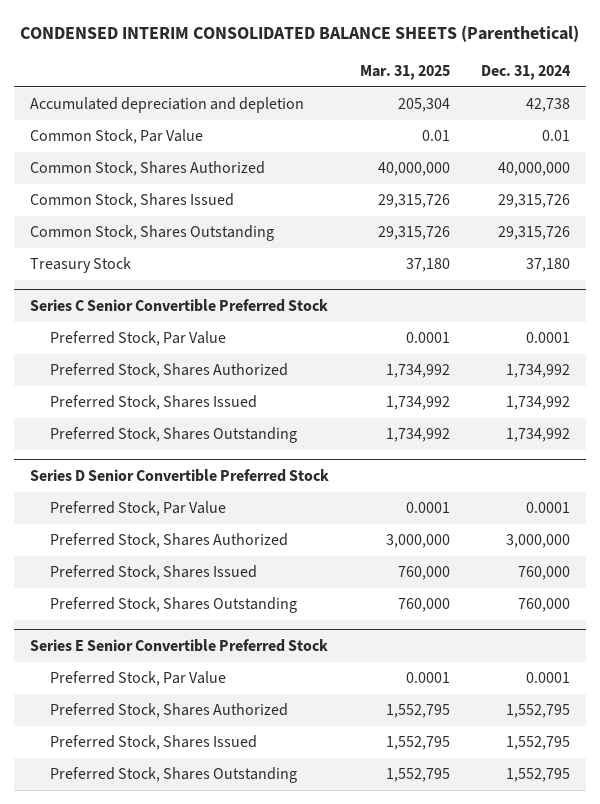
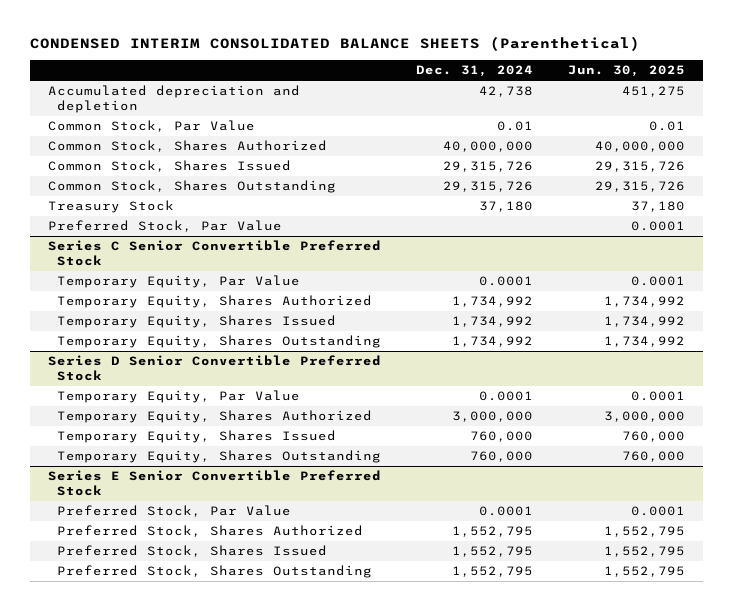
- | Mar. 31, 2025 | Dec. 31, 2024
+ | Dec. 31, 2024 | Jun. 30, 2025
+ Preferred Stock, Par Value | | 0.0001
@ Series C Senior Convertible Preferred Stock
- Preferred Stock, Par Value | 0.0001 | 0.0001
- Preferred Stock, Shares Authorized | 1,734,992 | 1,734,992
- Preferred Stock, Shares Issued | 1,734,992 | 1,734,992
- Preferred Stock, Shares Outstanding | 1,734,992 | 1,734,992
+ Temporary Equity, Par Value | 0.0001 | 0.0001
+ Temporary Equity, Shares Authorized | 1,734,992 | 1,734,992
+ Temporary Equity, Shares Issued | 1,734,992 | 1,734,992
+ Temporary Equity, Shares Outstanding | 1,734,992 | 1,734,992
@ Series D Senior Convertible Preferred Stock
- Preferred Stock, Par Value | 0.0001 | 0.0001
- Preferred Stock, Shares Authorized | 3,000,000 | 3,000,000
- Preferred Stock, Shares Issued | 760,000 | 760,000
- Preferred Stock, Shares Outstanding | 760,000 | 760,000
+ Temporary Equity, Par Value | 0.0001 | 0.0001
+ Temporary Equity, Shares Authorized | 3,000,000 | 3,000,000
+ Temporary Equity, Shares Issued | 760,000 | 760,000
+ Temporary Equity, Shares Outstanding | 760,000 | 760,000

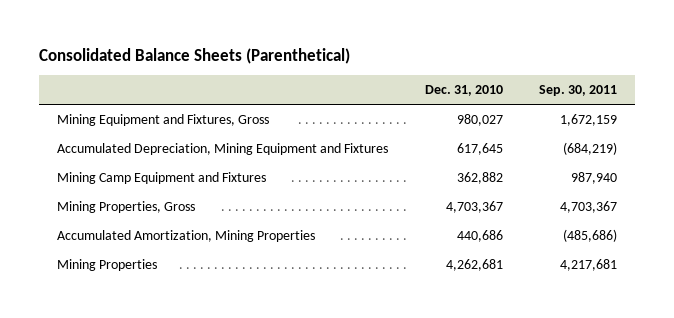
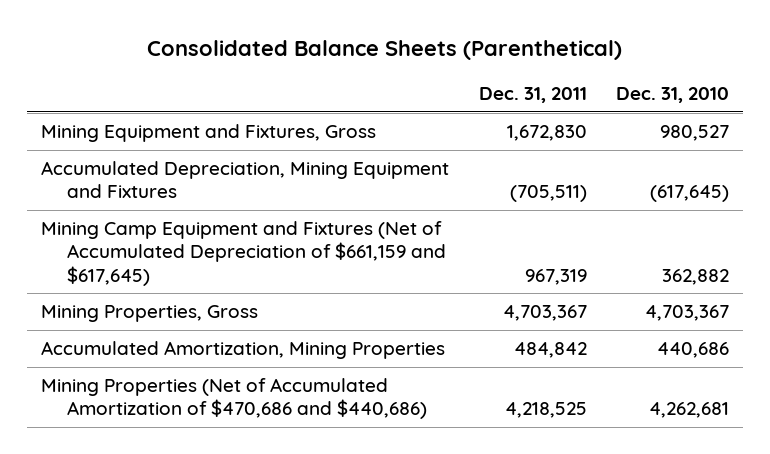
- | Dec. 31, 2010 | Sep. 30, 2011
+ | Dec. 31, 2011 | Dec. 31, 2010
- Mining Equipment and Fixtures, Gross | 980,027 | 1,672,159
- Accumulated Depreciation, Mining Equipment and Fixtures | 617,645 | (684,219)
- Mining Camp Equipment and Fixtures | 362,882 | 987,940
+ Mining Equipment and Fixtures, Gross | 1,672,830 | 980,527
+ Accumulated Depreciation, Mining Equipment and Fixtures | (705,511) | (617,645)
+ Mining Camp Equipment and Fixtures (Net of Accumulated Depreciation of $661,159 and $617,645) | 967,319 | 362,882
- Mining Properties | 4,262,681 | 4,217,681
+ Mining Properties (Net of Accumulated Amortization of $470,686 and $440,686) | 4,218,525 | 4,262,681

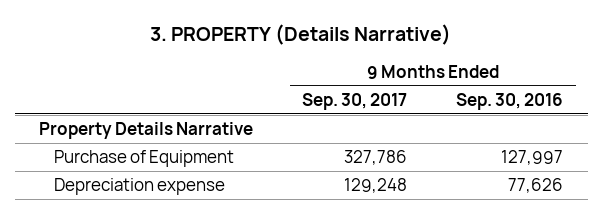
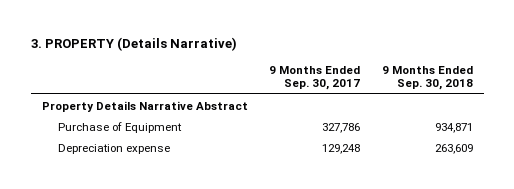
- | 9 Months Ended Sep. 30, 2017 | 9 Months Ended Sep. 30, 2016
+ | 9 Months Ended Sep. 30, 2017 | 9 Months Ended Sep. 30, 2018
- Property Details Narrative
+ Property Details Narrative Abstract

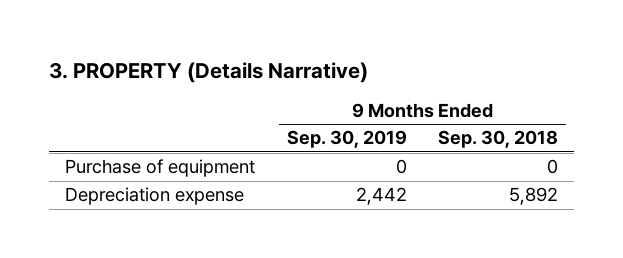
- | 9 Months Ended Sep. 30, 2017 | 9 Months Ended Sep. 30, 2018
+ | 9 Months Ended Sep. 30, 2019 | 9 Months Ended Sep. 30, 2018
- Property Details Narrative Abstract
- Purchase of Equipment | 327,786 | 934,871
- Depreciation expense | 129,248 | 263,609
+ Purchase of equipment | 0 | 0
+ Depreciation expense | 2,442 | 5,892

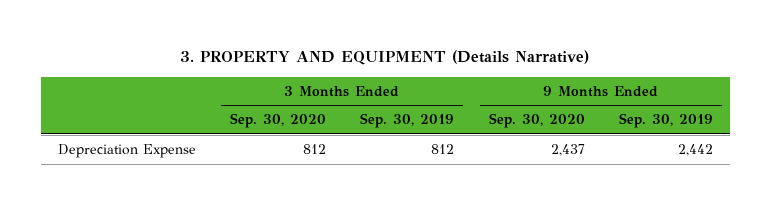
- 3. PROPERTY (Details Narrative)
+ 3. PROPERTY AND EQUIPMENT (Details Narrative)
- | 9 Months Ended Sep. 30, 2019 | 9 Months Ended Sep. 30, 2018
+ | 3 Months Ended Sep. 30, 2020 | 3 Months Ended Sep. 30, 2019 | 9 Months Ended Sep. 30, 2020 | 9 Months Ended Sep. 30, 2019
- Purchase of equipment | 0 | 0
- Depreciation expense | 2,442 | 5,892
+ Depreciation Expense | 812 | 812 | 2,437 | 2,442

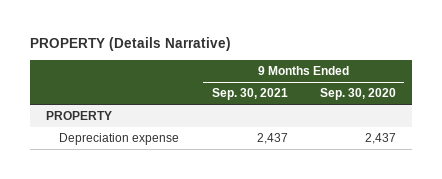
- 3. PROPERTY AND EQUIPMENT (Details Narrative)
+ PROPERTY (Details Narrative)
- | 3 Months Ended Sep. 30, 2020 | 3 Months Ended Sep. 30, 2019 | 9 Months Ended Sep. 30, 2020 | 9 Months Ended Sep. 30, 2019
+ | 9 Months Ended Sep. 30, 2021 | 9 Months Ended Sep. 30, 2020
- Depreciation Expense | 812 | 812 | 2,437 | 2,442
+ PROPERTY
+ Depreciation expense | 2,437 | 2,437

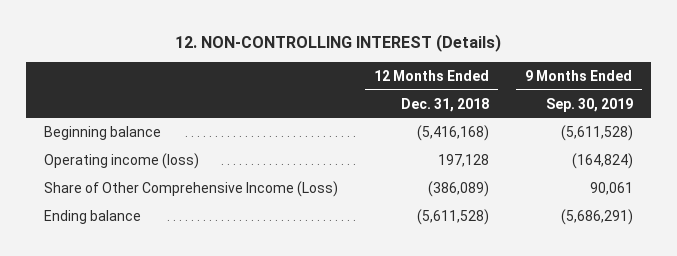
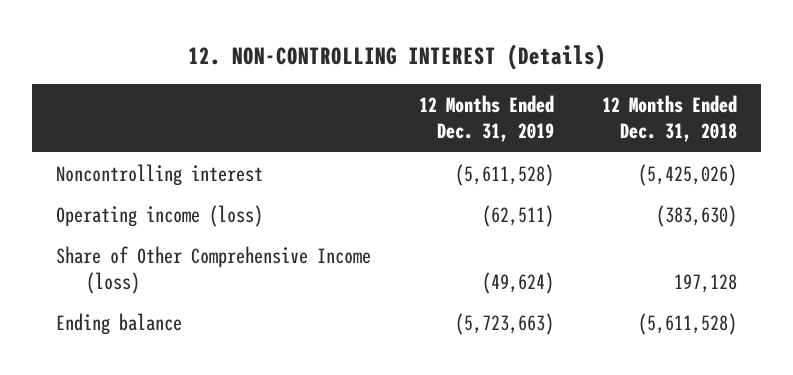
- | 12 Months Ended Dec. 31, 2018 | 9 Months Ended Sep. 30, 2019
+ | 12 Months Ended Dec. 31, 2019 | 12 Months Ended Dec. 31, 2018
- Beginning balance | (5,416,168) | (5,611,528)
- Operating income (loss) | 197,128 | (164,824)
- Share of Other Comprehensive Income (Loss) | (386,089) | 90,061
+ Noncontrolling interest | (5,611,528) | (5,425,026)
+ Operating income (loss) | (62,511) | (383,630)
+ Share of Other Comprehensive Income (loss) | (49,624) | 197,128

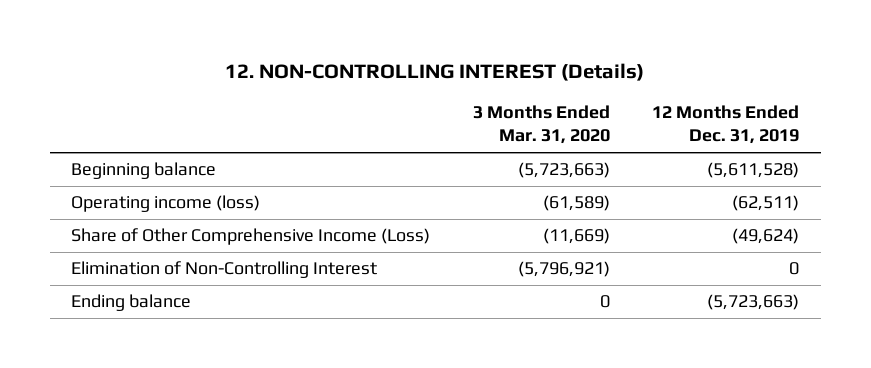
- | 12 Months Ended Dec. 31, 2019 | 12 Months Ended Dec. 31, 2018
+ | 3 Months Ended Mar. 31, 2020 | 12 Months Ended Dec. 31, 2019
- Noncontrolling interest | (5,611,528) | (5,425,026)
+ Beginning balance | (5,723,663) | (5,611,528)
- Share of Other Comprehensive Income (loss) | (49,624) | 197,128
+ Share of Other Comprehensive Income (Loss) | (11,669) | (49,624)
+ Elimination of Non-Controlling Interest | (5,796,921) | 0

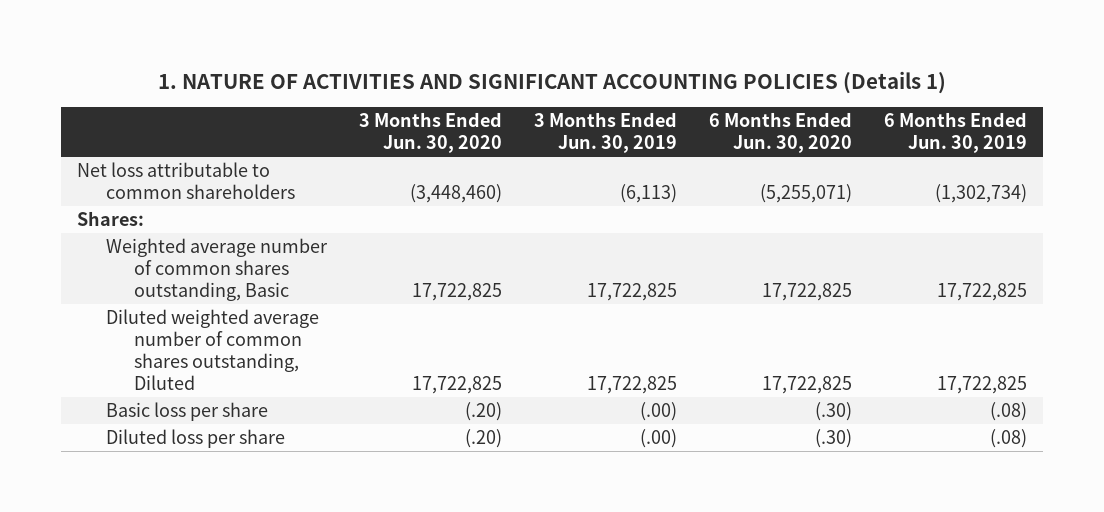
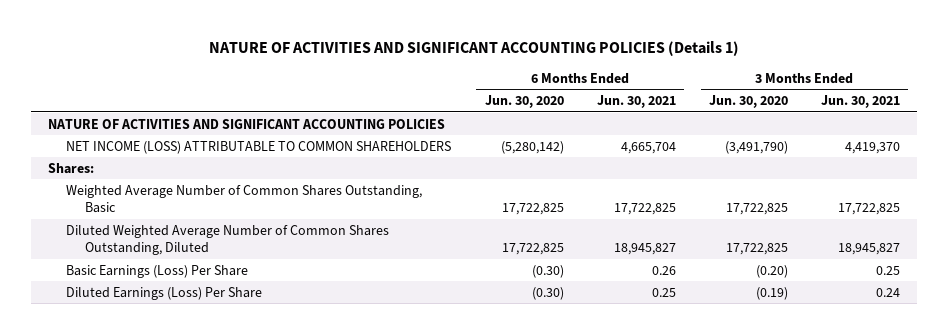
- 1. NATURE OF ACTIVITIES AND SIGNIFICANT ACCOUNTING POLICIES (Details 1)
+ NATURE OF ACTIVITIES AND SIGNIFICANT ACCOUNTING POLICIES (Details 1)
- | 3 Months Ended Jun. 30, 2020 | 3 Months Ended Jun. 30, 2019 | 6 Months Ended Jun. 30, 2020 | 6 Months Ended Jun. 30, 2019
+ | 6 Months Ended Jun. 30, 2020 | 6 Months Ended Jun. 30, 2021 | 3 Months Ended Jun. 30, 2020 | 3 Months Ended Jun. 30, 2021
- Net loss attributable to common shareholders | (3,448,460) | (6,113) | (5,255,071) | (1,302,734)
+ NATURE OF ACTIVITIES AND SIGNIFICANT ACCOUNTING POLICIES
+ NET INCOME (LOSS) ATTRIBUTABLE TO COMMON SHAREHOLDERS | (5,280,142) | 4,665,704 | (3,491,790) | 4,419,370
- Weighted average number of common shares outstanding, Basic | 17,722,825 | 17,722,825 | 17,722,825 | 17,722,825
- Diluted weighted average number of common shares outstanding, Diluted | 17,722,825 | 17,722,825 | 17,722,825 | 17,722,825
- Basic loss per share | (.20) | (.00) | (.30) | (.08)
- Diluted loss per share | (.20) | (.00) | (.30) | (.08)
+ Weighted Average Number of Common Shares Outstanding, Basic | 17,722,825 | 17,722,825 | 17,722,825 | 17,722,825
+ Diluted Weighted Average Number of Common Shares Outstanding, Diluted | 17,722,825 | 18,945,827 | 17,722,825 | 18,945,827
+ Basic Earnings (Loss) Per Share | (0.30) | 0.26 | (0.20) | 0.25
+ Diluted Earnings (Loss) Per Share | (0.30) | 0.25 | (0.19) | 0.24

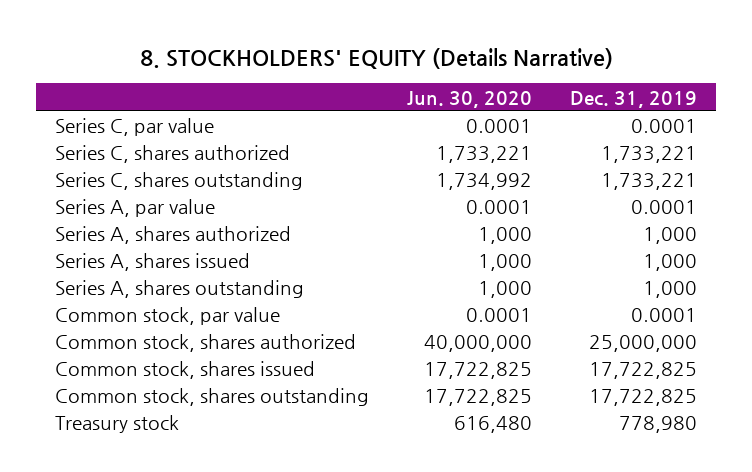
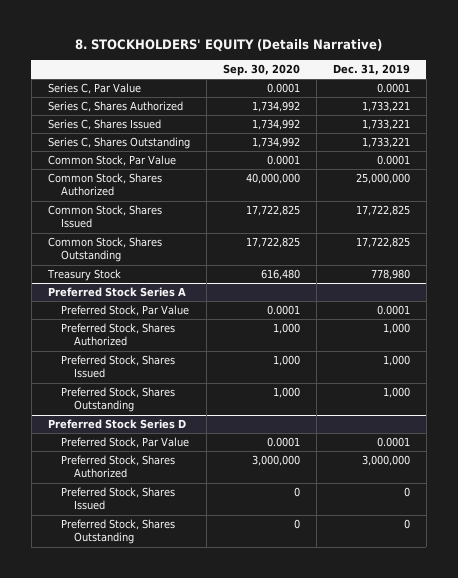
- | Jun. 30, 2020 | Dec. 31, 2019
+ | Sep. 30, 2020 | Dec. 31, 2019
- Series C, par value | 0.0001 | 0.0001
- Series C, shares authorized | 1,733,221 | 1,733,221
- Series C, shares outstanding | 1,734,992 | 1,733,221
- Series A, par value | 0.0001 | 0.0001
- Series A, shares authorized | 1,000 | 1,000
- Series A, shares issued | 1,000 | 1,000
- Series A, shares outstanding | 1,000 | 1,000
- Common stock, par value | 0.0001 | 0.0001
- Common stock, shares authorized | 40,000,000 | 25,000,000
- Common stock, shares issued | 17,722,825 | 17,722,825
- Common stock, shares outstanding | 17,722,825 | 17,722,825
- Treasury stock | 616,480 | 778,980
+ Series C, Par Value | 0.0001 | 0.0001
+ Series C, Shares Authorized | 1,734,992 | 1,733,221
+ Series C, Shares Issued | 1,734,992 | 1,733,221
+ Series C, Shares Outstanding | 1,734,992 | 1,733,221
+ Common Stock, Par Value | 0.0001 | 0.0001
+ Common Stock, Shares Authorized | 40,000,000 | 25,000,000
+ Common Stock, Shares Issued | 17,722,825 | 17,722,825
+ Common Stock, Shares Outstanding | 17,722,825 | 17,722,825
+ Treasury Stock | 616,480 | 778,980
+ Preferred Stock Series A
+ Preferred Stock, Par Value | 0.0001 | 0.0001
+ Preferred Stock, Shares Authorized | 1,000 | 1,000
+ Preferred Stock, Shares Issued | 1,000 | 1,000
+ Preferred Stock, Shares Outstanding | 1,000 | 1,000
+ Preferred Stock Series D
+ Preferred Stock, Par Value | 0.0001 | 0.0001
+ Preferred Stock, Shares Authorized | 3,000,000 | 3,000,000
+ Preferred Stock, Shares Issued | 0 | 0
+ Preferred Stock, Shares Outstanding | 0 | 0

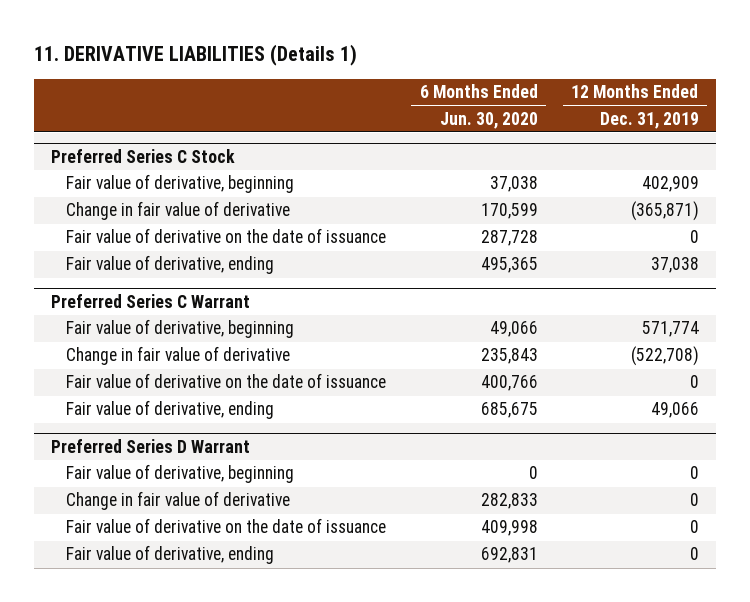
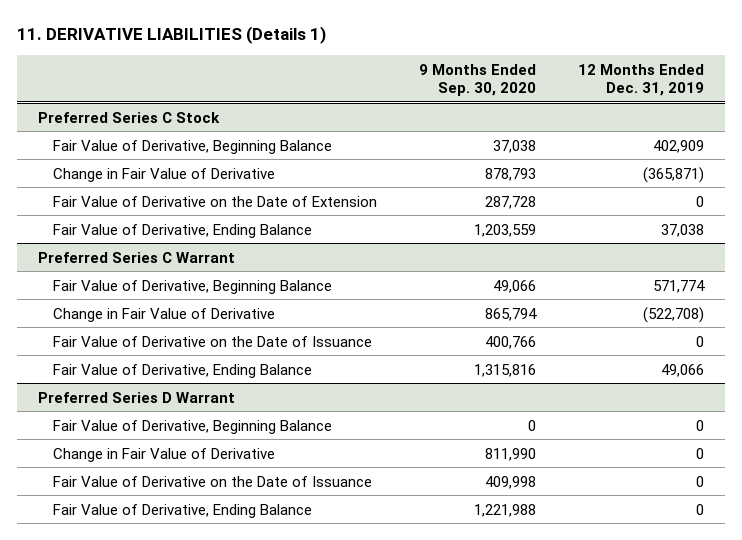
- | 6 Months Ended Jun. 30, 2020 | 12 Months Ended Dec. 31, 2019
+ | 9 Months Ended Sep. 30, 2020 | 12 Months Ended Dec. 31, 2019
@ Preferred Series C Stock
- Fair value of derivative, beginning | 37,038 | 402,909
- Change in fair value of derivative | 170,599 | (365,871)
- Fair value of derivative on the date of issuance | 287,728 | 0
- Fair value of derivative, ending | 495,365 | 37,038
+ Fair Value of Derivative, Beginning Balance | 37,038 | 402,909
+ Change in Fair Value of Derivative | 878,793 | (365,871)
+ Fair Value of Derivative on the Date of Extension | 287,728 | 0
+ Fair Value of Derivative, Ending Balance | 1,203,559 | 37,038
@ Preferred Series C Warrant
- Fair value of derivative, beginning | 49,066 | 571,774
- Change in fair value of derivative | 235,843 | (522,708)
- Fair value of derivative on the date of issuance | 400,766 | 0
- Fair value of derivative, ending | 685,675 | 49,066
+ Fair Value of Derivative, Beginning Balance | 49,066 | 571,774
+ Change in Fair Value of Derivative | 865,794 | (522,708)
+ Fair Value of Derivative on the Date of Issuance | 400,766 | 0
+ Fair Value of Derivative, Ending Balance | 1,315,816 | 49,066
@ Preferred Series D Warrant
- Fair value of derivative, beginning | 0 | 0
- Change in fair value of derivative | 282,833 | 0
- Fair value of derivative on the date of issuance | 409,998 | 0
- Fair value of derivative, ending | 692,831 | 0
+ Fair Value of Derivative, Beginning Balance | 0 | 0
+ Change in Fair Value of Derivative | 811,990 | 0
+ Fair Value of Derivative on the Date of Issuance | 409,998 | 0
+ Fair Value of Derivative, Ending Balance | 1,221,988 | 0

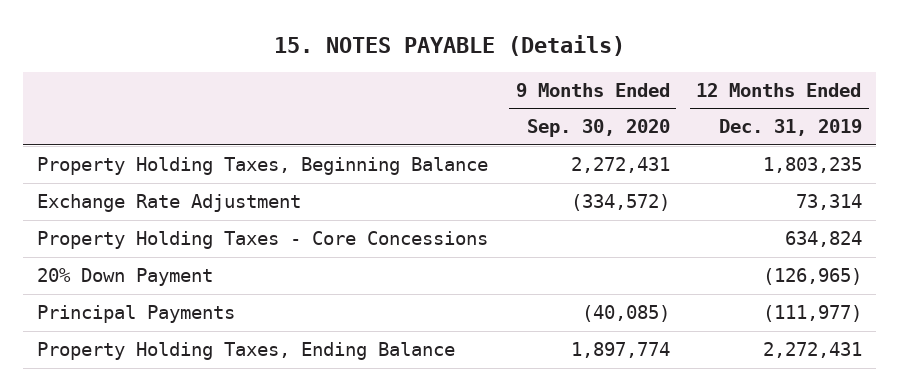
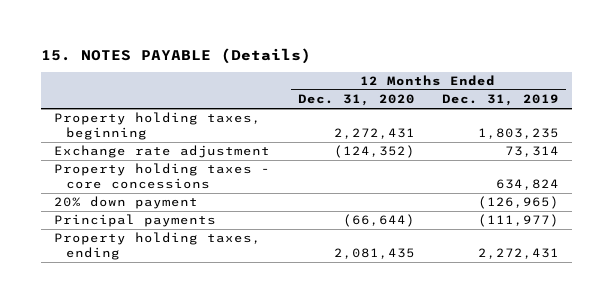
- | 9 Months Ended Sep. 30, 2020 | 12 Months Ended Dec. 31, 2019
+ | 12 Months Ended Dec. 31, 2020 | 12 Months Ended Dec. 31, 2019
- Property Holding Taxes, Beginning Balance | 2,272,431 | 1,803,235
- Exchange Rate Adjustment | (334,572) | 73,314
- Property Holding Taxes - Core Concessions | | 634,824
- 20% Down Payment | | (126,965)
- Principal Payments | (40,085) | (111,977)
- Property Holding Taxes, Ending Balance | 1,897,774 | 2,272,431
+ Property holding taxes, beginning | 2,272,431 | 1,803,235
+ Exchange rate adjustment | (124,352) | 73,314
+ Property holding taxes - core concessions | | 634,824
+ 20% down payment | | (126,965)
+ Principal payments | (66,644) | (111,977)
+ Property holding taxes, ending | 2,081,435 | 2,272,431

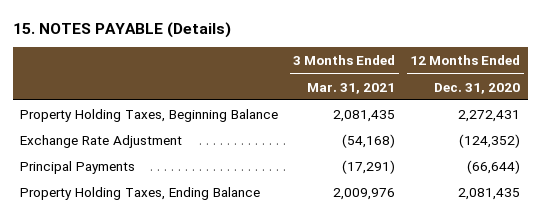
- | 12 Months Ended Dec. 31, 2020 | 12 Months Ended Dec. 31, 2019
+ | 3 Months Ended Mar. 31, 2021 | 12 Months Ended Dec. 31, 2020
- Property holding taxes, beginning | 2,272,431 | 1,803,235
- Exchange rate adjustment | (124,352) | 73,314
- Property holding taxes - core concessions | | 634,824
- 20% down payment | | (126,965)
- Principal payments | (66,644) | (111,977)
- Property holding taxes, ending | 2,081,435 | 2,272,431
+ Property Holding Taxes, Beginning Balance | 2,081,435 | 2,272,431
+ Exchange Rate Adjustment | (54,168) | (124,352)
+ Principal Payments | (17,291) | (66,644)
+ Property Holding Taxes, Ending Balance | 2,009,976 | 2,081,435

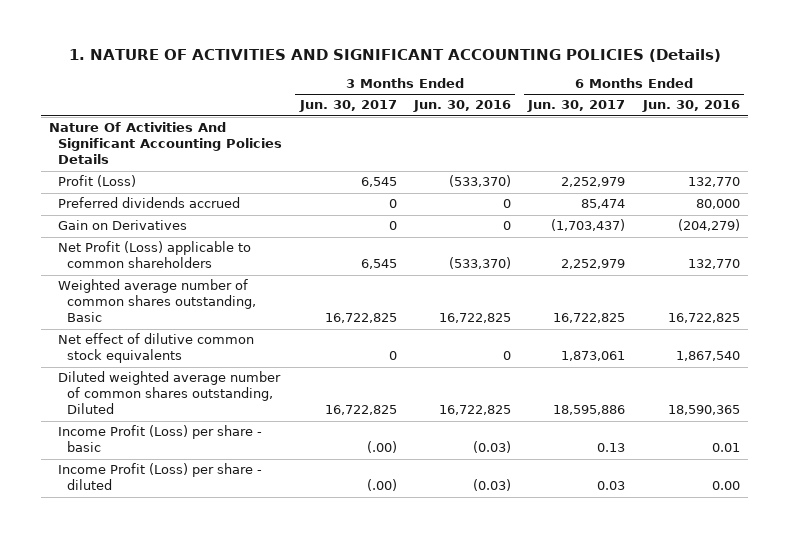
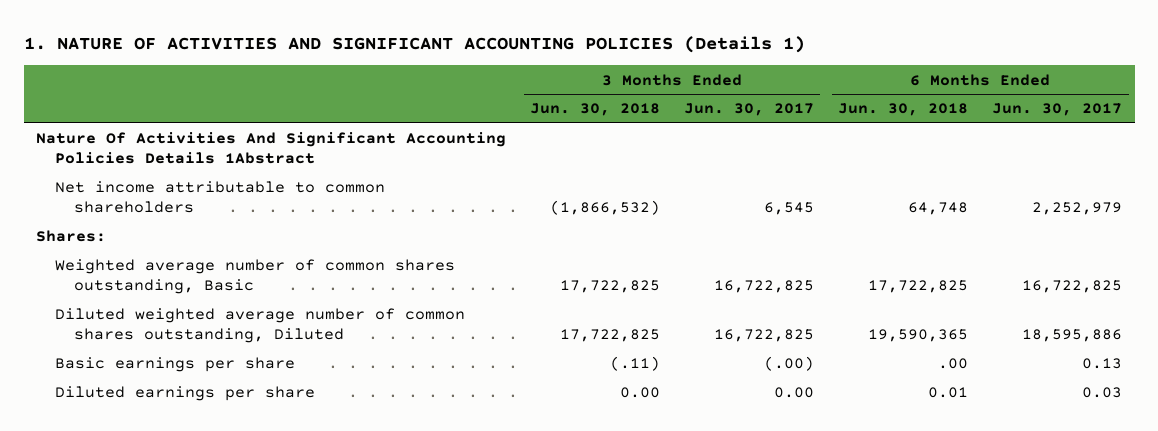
- 1. NATURE OF ACTIVITIES AND SIGNIFICANT ACCOUNTING POLICIES (Details)
+ 1. NATURE OF ACTIVITIES AND SIGNIFICANT ACCOUNTING POLICIES (Details 1)
- | 3 Months Ended Jun. 30, 2017 | 3 Months Ended Jun. 30, 2016 | 6 Months Ended Jun. 30, 2017 | 6 Months Ended Jun. 30, 2016
+ | 3 Months Ended Jun. 30, 2018 | 3 Months Ended Jun. 30, 2017 | 6 Months Ended Jun. 30, 2018 | 6 Months Ended Jun. 30, 2017
- Nature Of Activities And Significant Accounting Policies Details
- Profit (Loss) | 6,545 | (533,370) | 2,252,979 | 132,770
- Preferred dividends accrued | 0 | 0 | 85,474 | 80,000
- Gain on Derivatives | 0 | 0 | (1,703,437) | (204,279)
- Net Profit (Loss) applicable to common shareholders | 6,545 | (533,370) | 2,252,979 | 132,770
+ Nature Of Activities And Significant Accounting Policies Details 1Abstract
+ Net income attributable to common shareholders | (1,866,532) | 6,545 | 64,748 | 2,252,979
+ Shares:
- Net effect of dilutive common stock equivalents | 0 | 0 | 1,873,061 | 1,867,540
- Income Profit (Loss) per share - basic | (.00) | (0.03) | 0.13 | 0.01
- Income Profit (Loss) per share - diluted | (.00) | (0.03) | 0.03 | 0.00
+ Basic earnings per share | (.11) | (.00) | .00 | 0.13
+ Diluted earnings per share | 0.00 | 0.00 | 0.01 | 0.03

